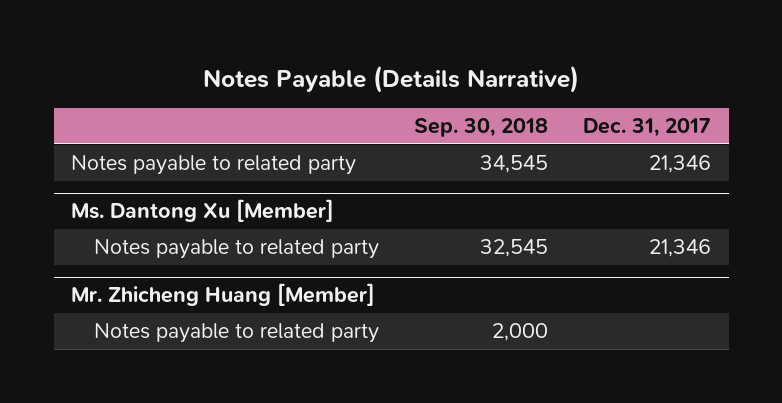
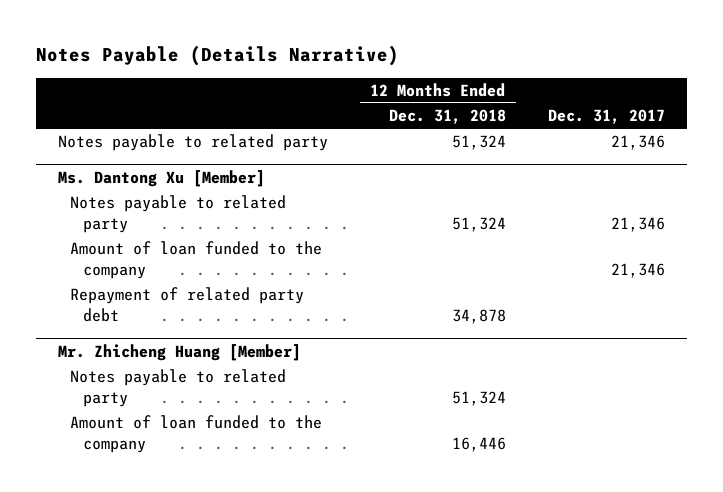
- | Sep. 30, 2018 | Dec. 31, 2017
+ | 12 Months Ended Dec. 31, 2018 | Dec. 31, 2017
@ Ms. Dantong Xu [Member]
+ Amount of loan funded to the company | | 21,346
+ Repayment of related party debt | 34,878 |
@ Mr. Zhicheng Huang [Member]
+ Amount of loan funded to the company | 16,446 |

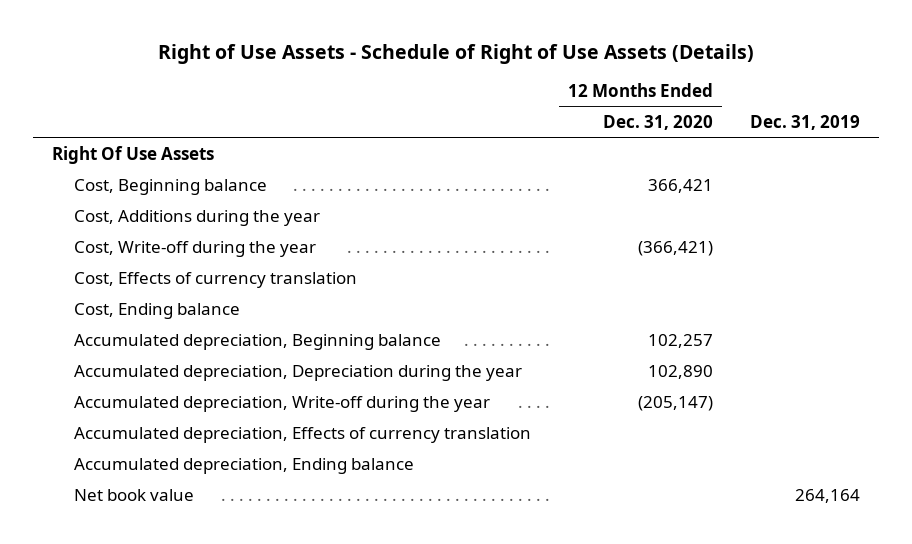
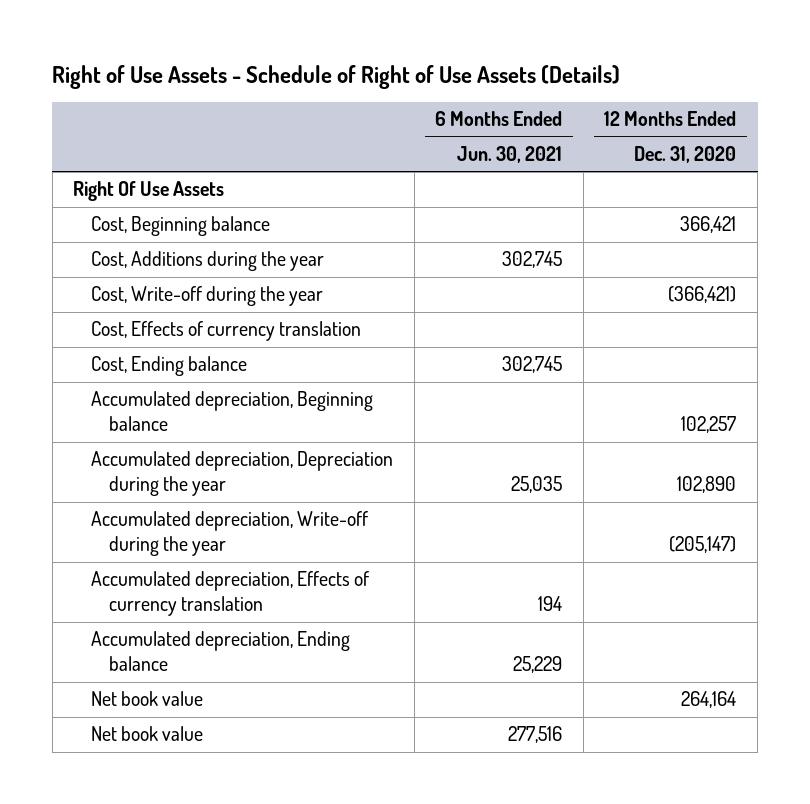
- | 12 Months Ended Dec. 31, 2020 | Dec. 31, 2019
+ | 6 Months Ended Jun. 30, 2021 | 12 Months Ended Dec. 31, 2020
+ Net book value | | 264,164

